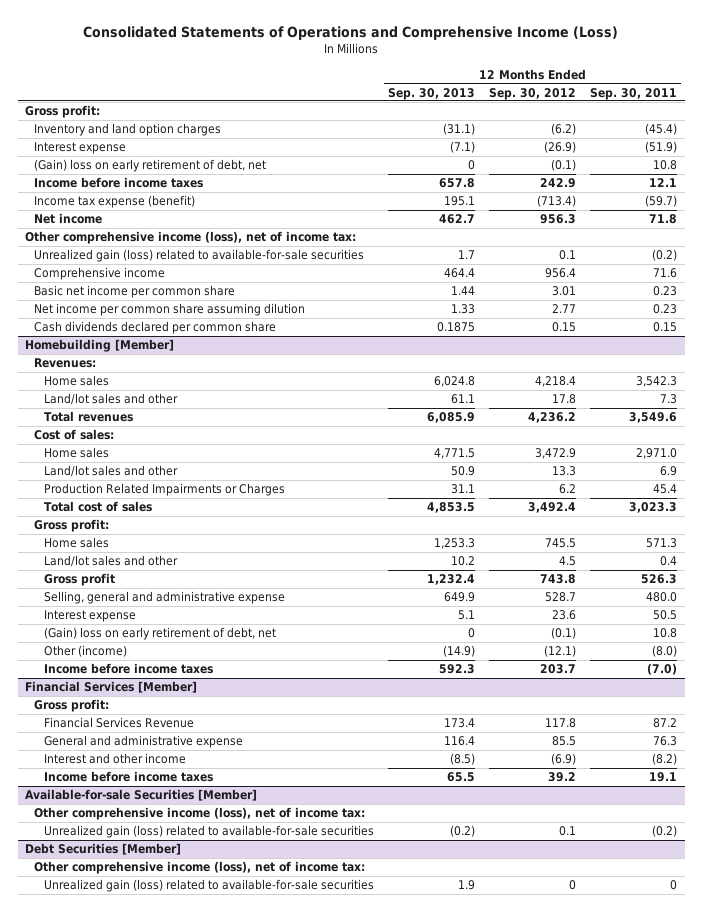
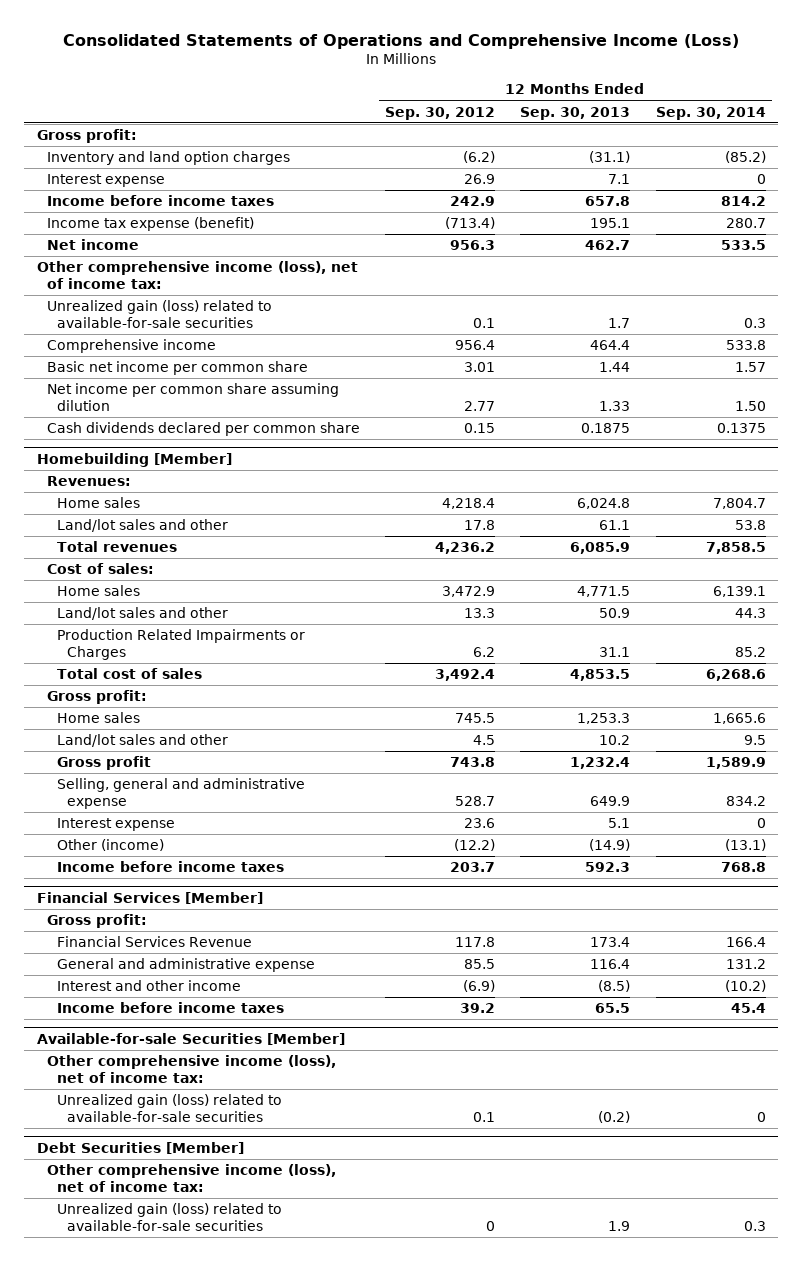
- | 12 Months Ended Sep. 30, 2013 | 12 Months Ended Sep. 30, 2012 | 12 Months Ended Sep. 30, 2011
+ | 12 Months Ended Sep. 30, 2012 | 12 Months Ended Sep. 30, 2013 | 12 Months Ended Sep. 30, 2014
- Interest expense | (7.1) | (26.9) | (51.9)
- (Gain) loss on early retirement of debt, net | 0 | (0.1) | 10.8
+ Interest expense | 26.9 | 7.1 | 0
@ Homebuilding [Member]
- (Gain) loss on early retirement of debt, net | 0 | (0.1) | 10.8
- Other (income) | (14.9) | (12.1) | (8.0)
+ Other (income) | (12.2) | (14.9) | (13.1)

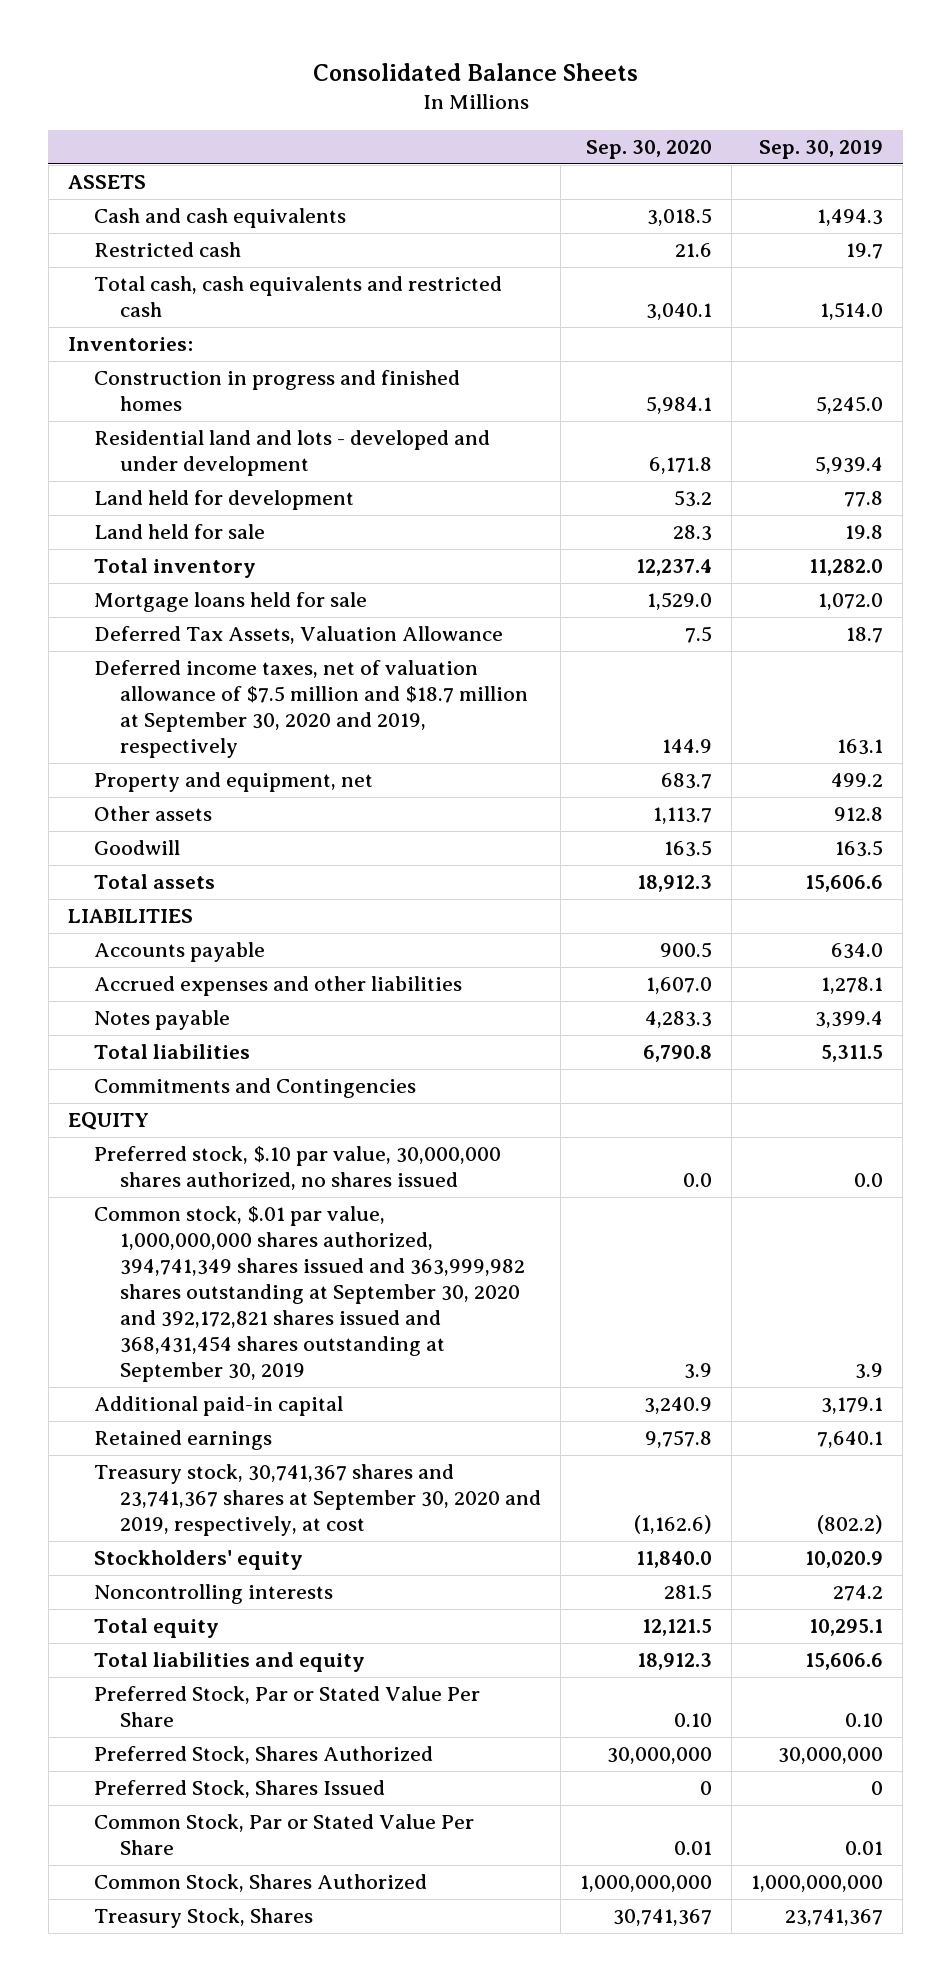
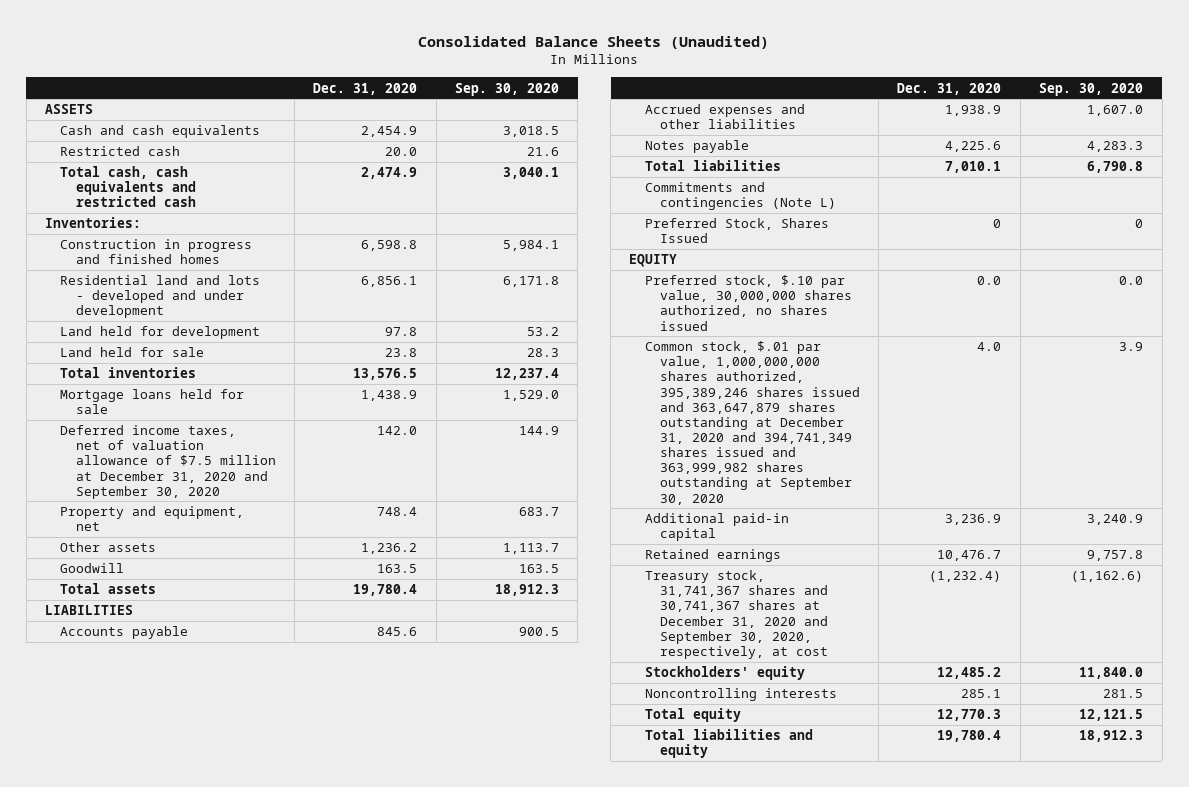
- Consolidated Balance Sheets
+ Consolidated Balance Sheets (Unaudited)
- | Sep. 30, 2020 | Sep. 30, 2019
+ | Dec. 31, 2020 | Sep. 30, 2020
- Total inventory | 12,237.4 | 11,282.0
+ Total inventories | 13,576.5 | 12,237.4
- Deferred Tax Assets, Valuation Allowance | 7.5 | 18.7
- Deferred income taxes, net of valuation allowance of $7.5 million and $18.7 million at September 30, 2020 and 2019, respectively | 144.9 | 163.1
+ Deferred income taxes, net of valuation allowance of $7.5 million at December 31, 2020 and September 30, 2020 | 142.0 | 144.9
- Commitments and Contingencies
+ Commitments and contingencies (Note L)
moved up: Preferred Stock, Shares Issued | 0 | 0
- Common stock, $.01 par value, 1,000,000,000 shares authorized, 394,741,349 shares issued and 363,999,982 shares outstanding at September 30, 2020 and 392,172,821 shares issued and 368,431,454 shares outstanding at September 30, 2019 | 3.9 | 3.9
+ Common stock, $.01 par value, 1,000,000,000 shares authorized, 395,389,246 shares issued and 363,647,879 shares outstanding at December 31, 2020 and 394,741,349 shares issued and 363,999,982 shares outstanding at September 30, 2020 | 4.0 | 3.9
- Treasury stock, 30,741,367 shares and 23,741,367 shares at September 30, 2020 and 2019, respectively, at cost | (1,162.6) | (802.2)
+ Treasury stock, 31,741,367 shares and 30,741,367 shares at December 31, 2020 and September 30, 2020, respectively, at cost | (1,232.4) | (1,162.6)
- Preferred Stock, Par or Stated Value Per Share | 0.10 | 0.10
- Preferred Stock, Shares Authorized | 30,000,000 | 30,000,000
- Common Stock, Par or Stated Value Per Share | 0.01 | 0.01
- Common Stock, Shares Authorized | 1,000,000,000 | 1,000,000,000
- Treasury Stock, Shares | 30,741,367 | 23,741,367

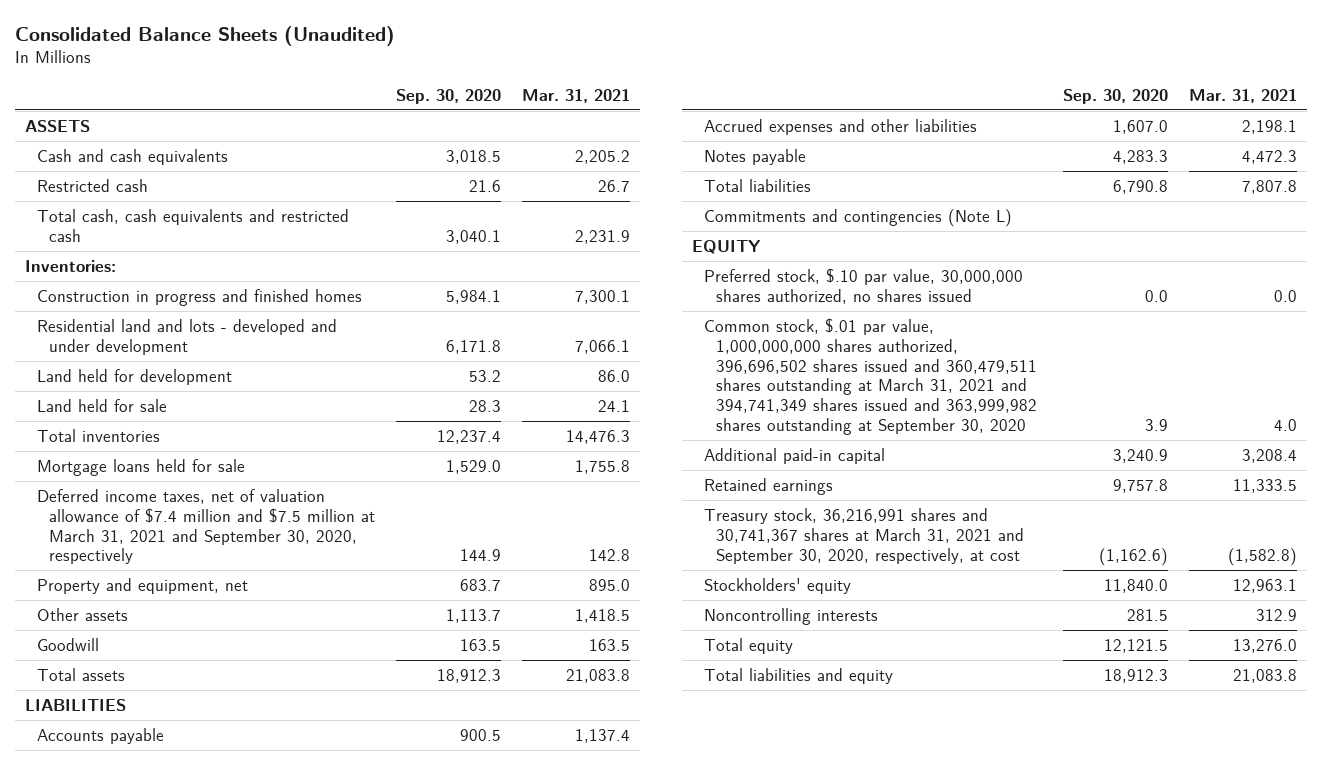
- | Dec. 31, 2020 | Sep. 30, 2020
+ | Sep. 30, 2020 | Mar. 31, 2021
- Deferred income taxes, net of valuation allowance of $7.5 million at December 31, 2020 and September 30, 2020 | 142.0 | 144.9
+ Deferred income taxes, net of valuation allowance of $7.4 million and $7.5 million at March 31, 2021 and September 30, 2020, respectively | 144.9 | 142.8
- Preferred Stock, Shares Issued | 0 | 0
- Common stock, $.01 par value, 1,000,000,000 shares authorized, 395,389,246 shares issued and 363,647,879 shares outstanding at December 31, 2020 and 394,741,349 shares issued and 363,999,982 shares outstanding at September 30, 2020 | 4.0 | 3.9
+ Common stock, $.01 par value, 1,000,000,000 shares authorized, 396,696,502 shares issued and 360,479,511 shares outstanding at March 31, 2021 and 394,741,349 shares issued and 363,999,982 shares outstanding at September 30, 2020 | 3.9 | 4.0
- Treasury stock, 31,741,367 shares and 30,741,367 shares at December 31, 2020 and September 30, 2020, respectively, at cost | (1,232.4) | (1,162.6)
+ Treasury stock, 36,216,991 shares and 30,741,367 shares at March 31, 2021 and September 30, 2020, respectively, at cost | (1,162.6) | (1,582.8)

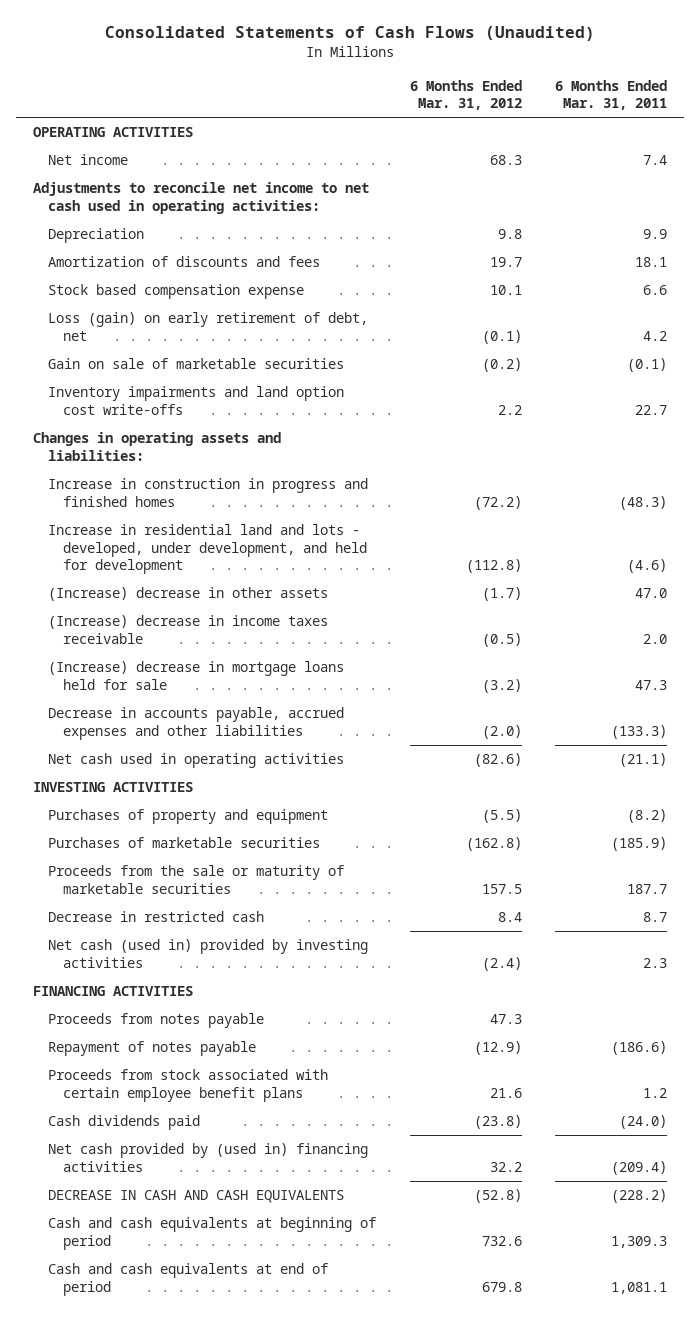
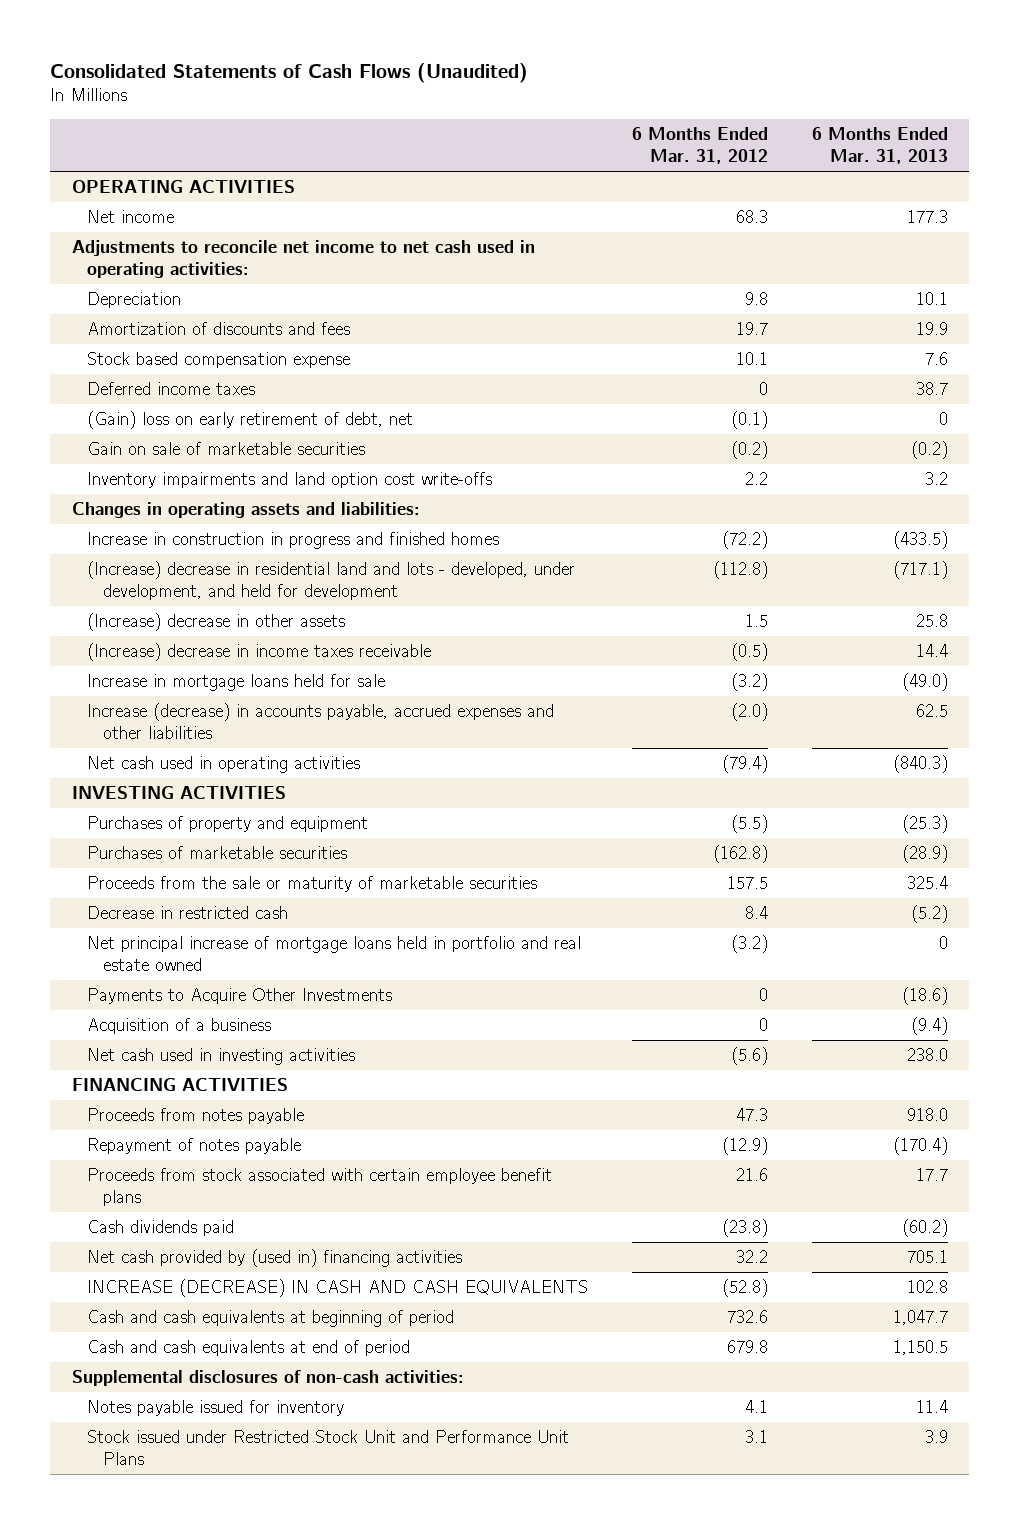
- | 6 Months Ended Mar. 31, 2012 | 6 Months Ended Mar. 31, 2011
+ | 6 Months Ended Mar. 31, 2012 | 6 Months Ended Mar. 31, 2013
- Loss (gain) on early retirement of debt, net | (0.1) | 4.2
+ Deferred income taxes | 0 | 38.7
+ (Gain) loss on early retirement of debt, net | (0.1) | 0
- Increase in residential land and lots - developed, under development, and held for development | (112.8) | (4.6)
- (Increase) decrease in other assets | (1.7) | 47.0
+ (Increase) decrease in residential land and lots - developed, under development, and held for development | (112.8) | (717.1)
+ (Increase) decrease in other assets | 1.5 | 25.8
- (Increase) decrease in mortgage loans held for sale | (3.2) | 47.3
- Decrease in accounts payable, accrued expenses and other liabilities | (2.0) | (133.3)
- Net cash used in operating activities | (82.6) | (21.1)
+ Increase in mortgage loans held for sale | (3.2) | (49.0)
+ Increase (decrease) in accounts payable, accrued expenses and other liabilities | (2.0) | 62.5
+ Net cash used in operating activities | (79.4) | (840.3)
- Net cash (used in) provided by investing activities | (2.4) | 2.3
+ Net principal increase of mortgage loans held in portfolio and real estate owned | (3.2) | 0
+ Payments to Acquire Other Investments | 0 | (18.6)
+ Acquisition of a business | 0 | (9.4)
+ Net cash used in investing activities | (5.6) | 238.0
- DECREASE IN CASH AND CASH EQUIVALENTS | (52.8) | (228.2)
+ INCREASE (DECREASE) IN CASH AND CASH EQUIVALENTS | (52.8) | 102.8
+ Supplemental disclosures of non-cash activities:
+ Notes payable issued for inventory | 4.1 | 11.4
+ Stock issued under Restricted Stock Unit and Performance Unit Plans | 3.1 | 3.9

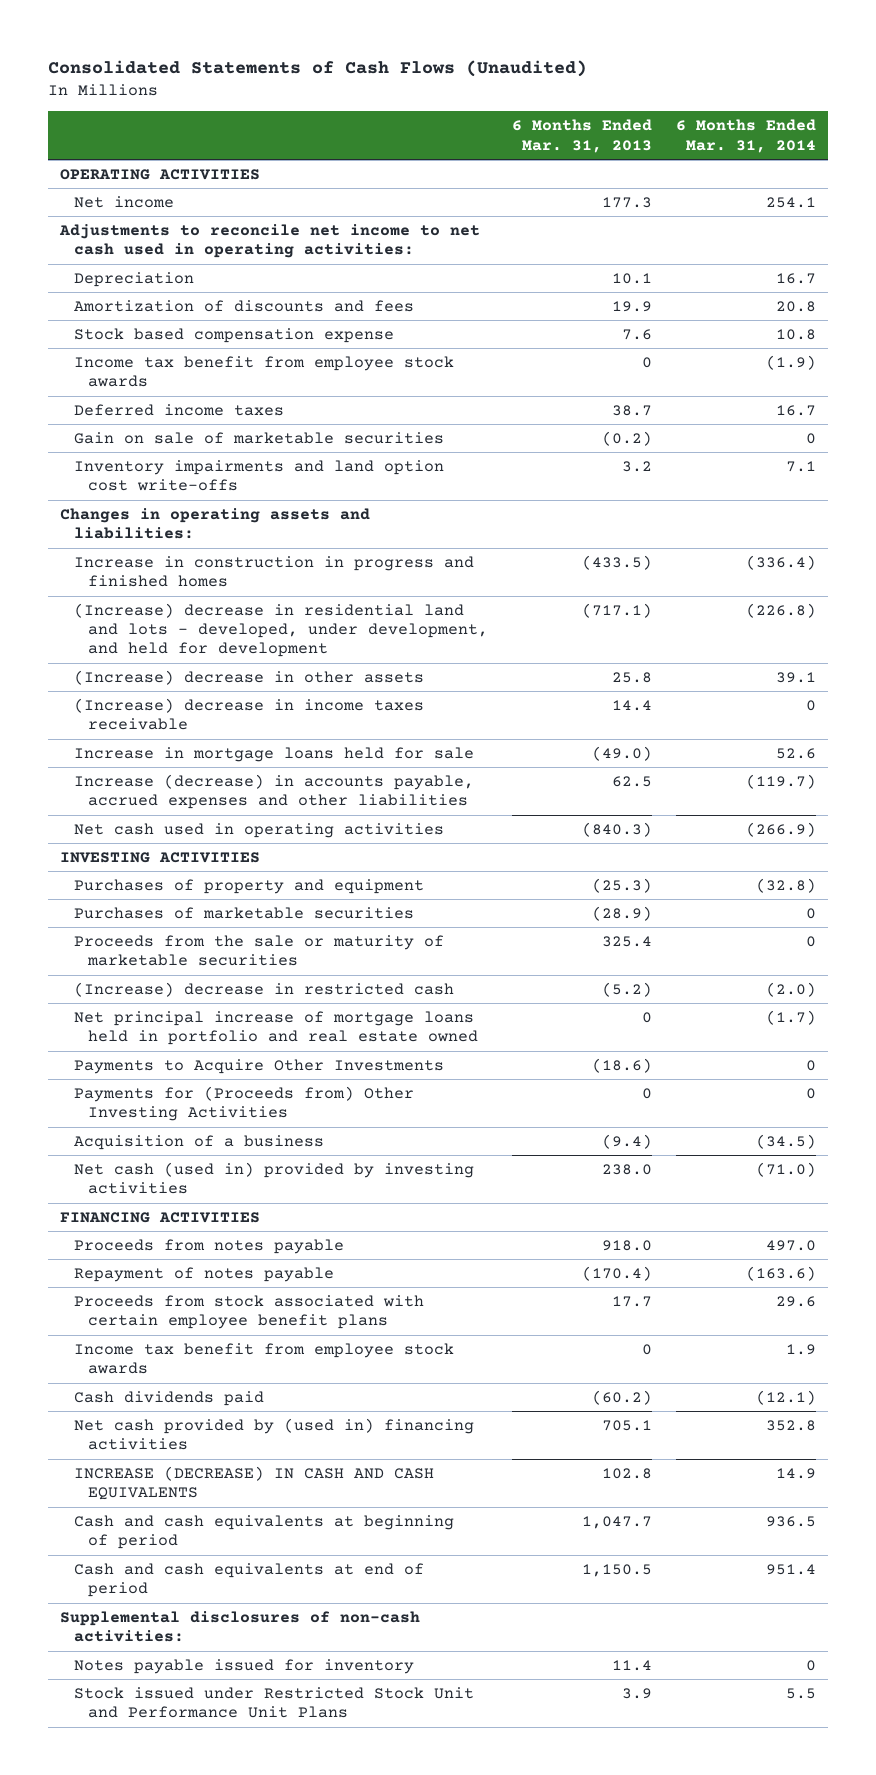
- | 6 Months Ended Mar. 31, 2012 | 6 Months Ended Mar. 31, 2013
+ | 6 Months Ended Mar. 31, 2013 | 6 Months Ended Mar. 31, 2014
+ Income tax benefit from employee stock awards | 0 | (1.9)
- (Gain) loss on early retirement of debt, net | (0.1) | 0
- Decrease in restricted cash | 8.4 | (5.2)
+ (Increase) decrease in restricted cash | (5.2) | (2.0)
+ Payments for (Proceeds from) Other Investing Activities | 0 | 0
- Net cash used in investing activities | (5.6) | 238.0
+ Net cash (used in) provided by investing activities | 238.0 | (71.0)
+ Income tax benefit from employee stock awards | 0 | 1.9

